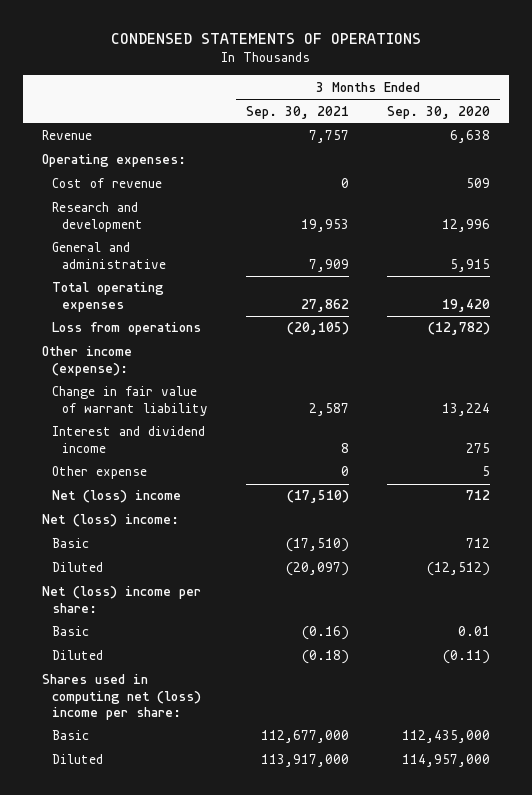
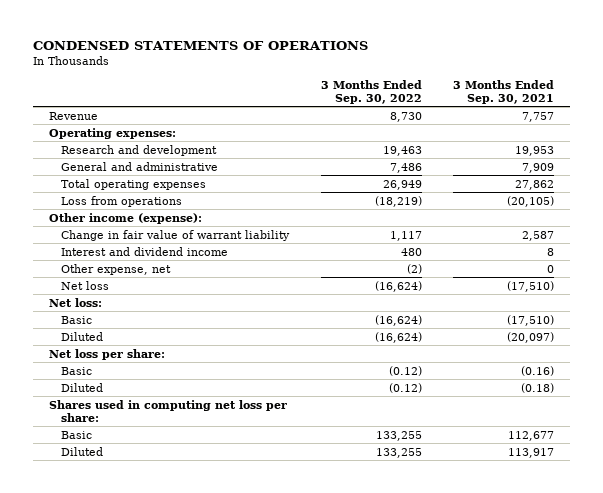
- | 3 Months Ended Sep. 30, 2021 | 3 Months Ended Sep. 30, 2020
+ | 3 Months Ended Sep. 30, 2022 | 3 Months Ended Sep. 30, 2021
- Cost of revenue | 0 | 509
- Other expense | 0 | 5
- Net (loss) income | (17,510) | 712
- Net (loss) income:
+ Other expense, net | (2) | 0
+ Net loss | (16,624) | (17,510)
+ Net loss:
- Net (loss) income per share:
+ Net loss per share:
- Shares used in computing net (loss) income per share:
- Basic | 112,677,000 | 112,435,000
- Diluted | 113,917,000 | 114,957,000
+ Shares used in computing net loss per share:
+ Basic | 133,255 | 112,677
+ Diluted | 133,255 | 113,917

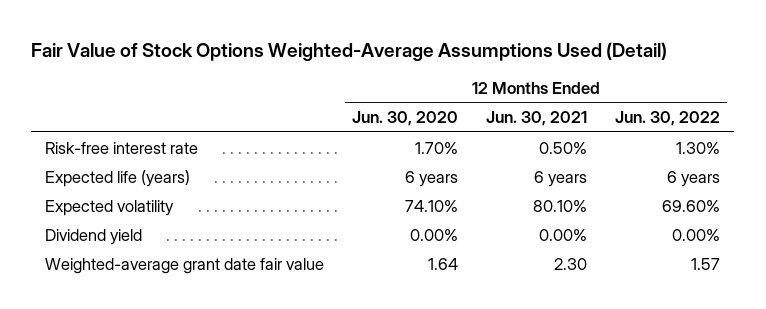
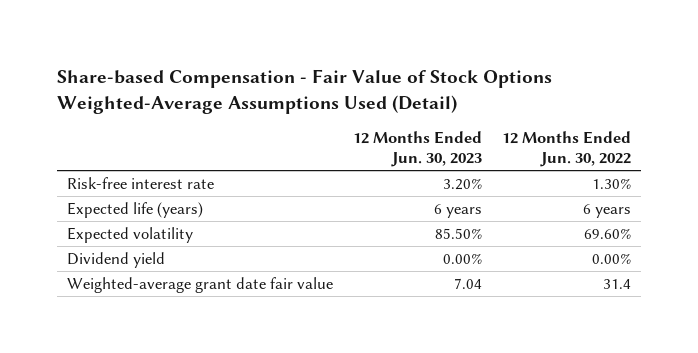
- Fair Value of Stock Options Weighted-Average Assumptions Used (Detail)
+ Share-based Compensation - Fair Value of Stock Options Weighted-Average Assumptions Used (Detail)
- | 12 Months Ended Jun. 30, 2020 | 12 Months Ended Jun. 30, 2021 | 12 Months Ended Jun. 30, 2022
+ | 12 Months Ended Jun. 30, 2023 | 12 Months Ended Jun. 30, 2022
- Weighted-average grant date fair value | 1.64 | 2.30 | 1.57
+ Weighted-average grant date fair value | 7.04 | 31.4

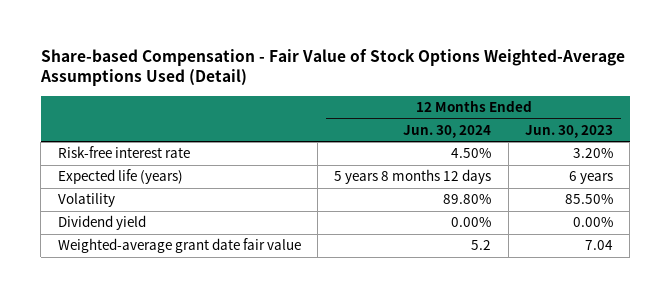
- | 12 Months Ended Jun. 30, 2023 | 12 Months Ended Jun. 30, 2022
+ | 12 Months Ended Jun. 30, 2024 | 12 Months Ended Jun. 30, 2023
- Expected volatility | 85.50% | 69.60%
+ Volatility | 89.80% | 85.50%

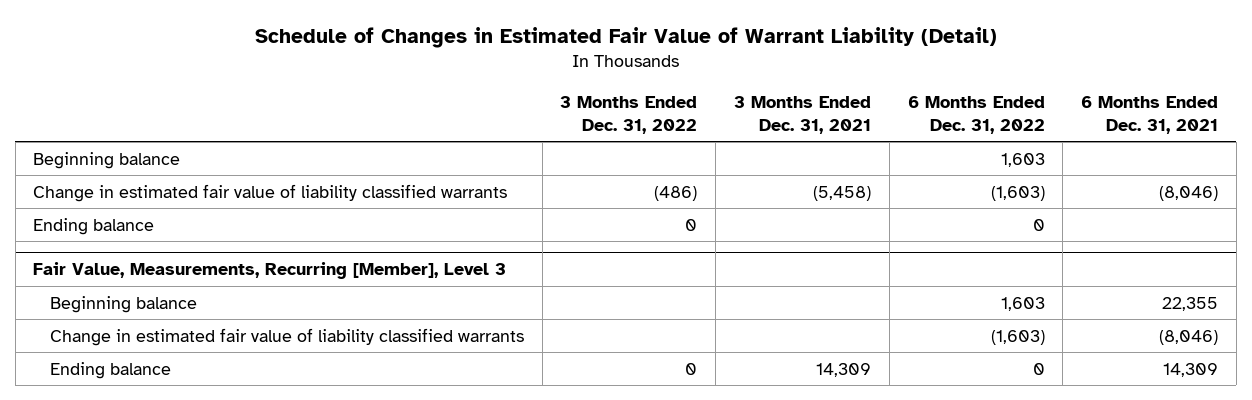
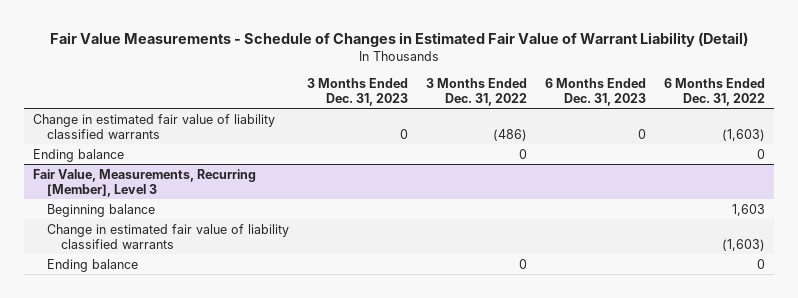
- Schedule of Changes in Estimated Fair Value of Warrant Liability (Detail)
+ Fair Value Measurements - Schedule of Changes in Estimated Fair Value of Warrant Liability (Detail)
- | 3 Months Ended Dec. 31, 2022 | 3 Months Ended Dec. 31, 2021 | 6 Months Ended Dec. 31, 2022 | 6 Months Ended Dec. 31, 2021
+ | 3 Months Ended Dec. 31, 2023 | 3 Months Ended Dec. 31, 2022 | 6 Months Ended Dec. 31, 2023 | 6 Months Ended Dec. 31, 2022
- Beginning balance | | | 1,603 |

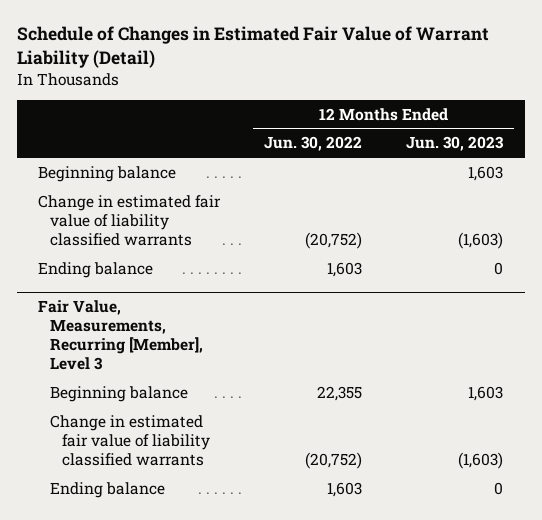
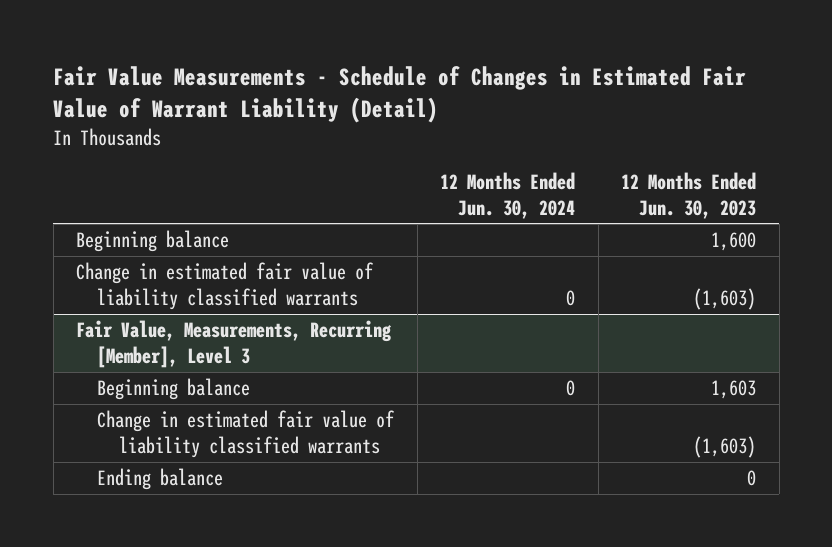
- Schedule of Changes in Estimated Fair Value of Warrant Liability (Detail)
+ Fair Value Measurements - Schedule of Changes in Estimated Fair Value of Warrant Liability (Detail)
- | 12 Months Ended Jun. 30, 2022 | 12 Months Ended Jun. 30, 2023
+ | 12 Months Ended Jun. 30, 2024 | 12 Months Ended Jun. 30, 2023
- Beginning balance | | 1,603
+ Beginning balance | | 1,600
- Ending balance | 1,603 | 0

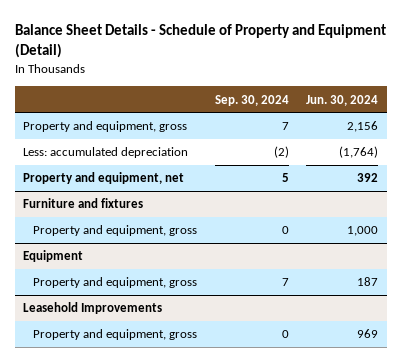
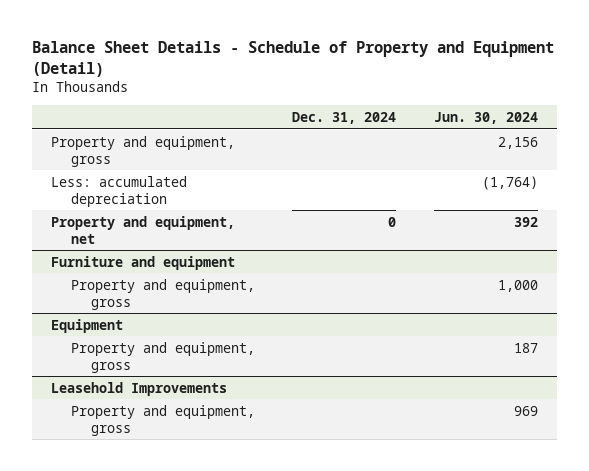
- | Sep. 30, 2024 | Jun. 30, 2024
+ | Dec. 31, 2024 | Jun. 30, 2024
- Furniture and fixtures
+ Furniture and equipment

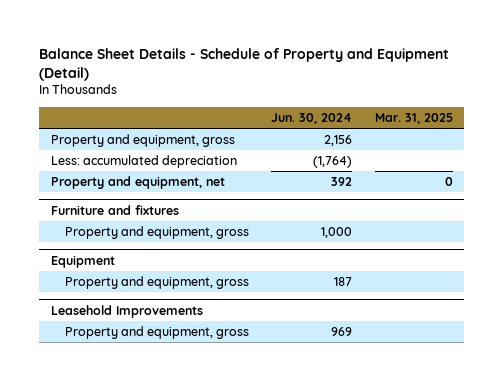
- | Dec. 31, 2024 | Jun. 30, 2024
+ | Jun. 30, 2024 | Mar. 31, 2025
- Furniture and equipment
+ Furniture and fixtures

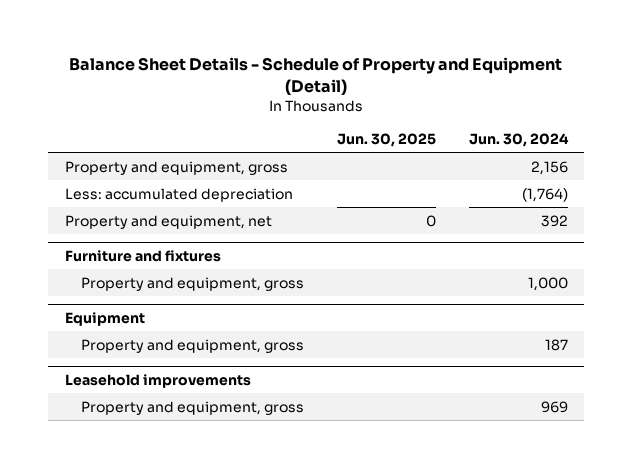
- | Jun. 30, 2024 | Mar. 31, 2025
+ | Jun. 30, 2025 | Jun. 30, 2024
- Leasehold Improvements
+ Leasehold improvements

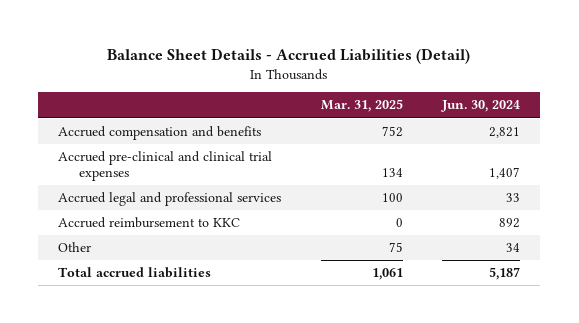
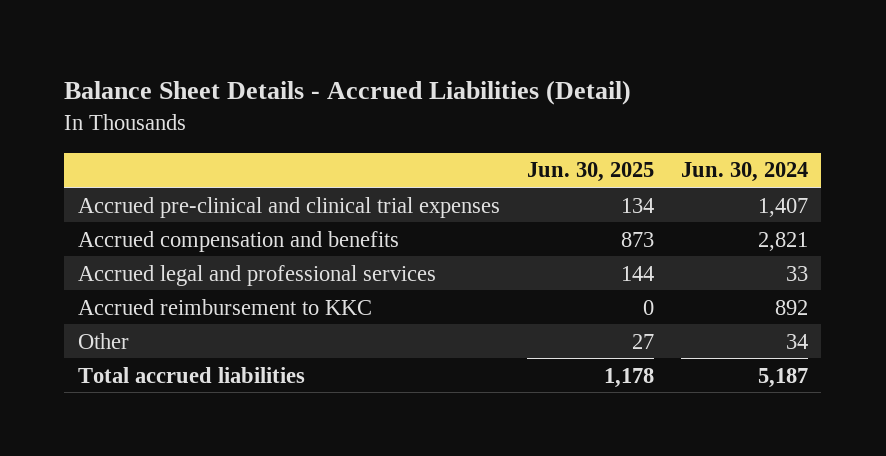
- | Mar. 31, 2025 | Jun. 30, 2024
+ | Jun. 30, 2025 | Jun. 30, 2024
moved down: Accrued compensation and benefits | 873 | 2,821

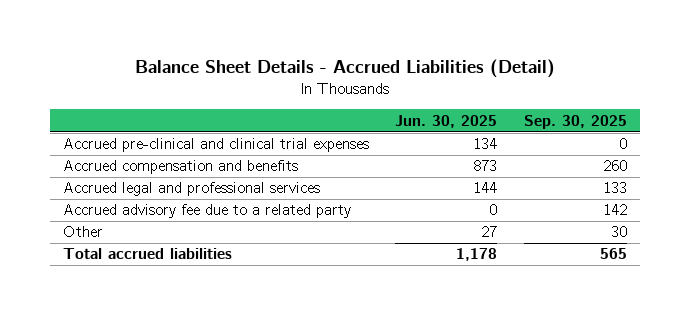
- | Jun. 30, 2025 | Jun. 30, 2024
+ | Jun. 30, 2025 | Sep. 30, 2025
- Accrued reimbursement to KKC | 0 | 892
+ Accrued advisory fee due to a related party | 0 | 142

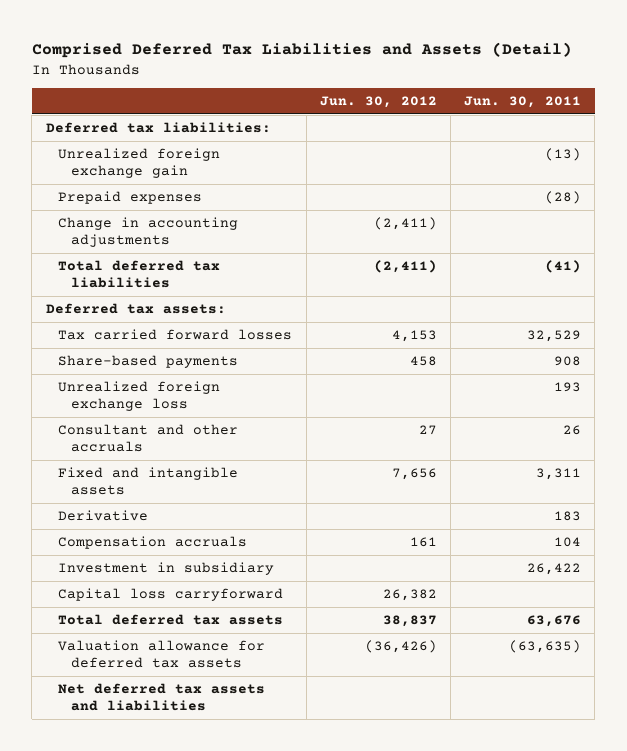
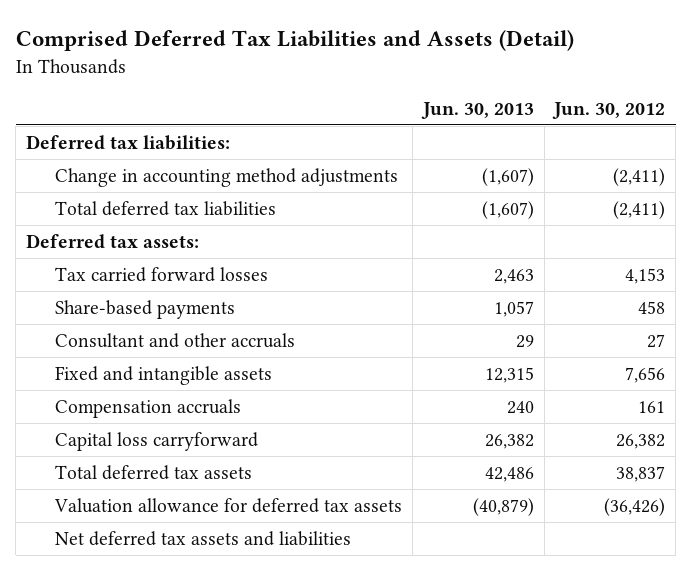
- | Jun. 30, 2012 | Jun. 30, 2011
+ | Jun. 30, 2013 | Jun. 30, 2012
- Unrealized foreign exchange gain | | (13)
- Prepaid expenses | | (28)
- Change in accounting adjustments | (2,411) |
+ Change in accounting method adjustments | (1,607) | (2,411)
- Unrealized foreign exchange loss | | 193
- Derivative | | 183
- Investment in subsidiary | | 26,422

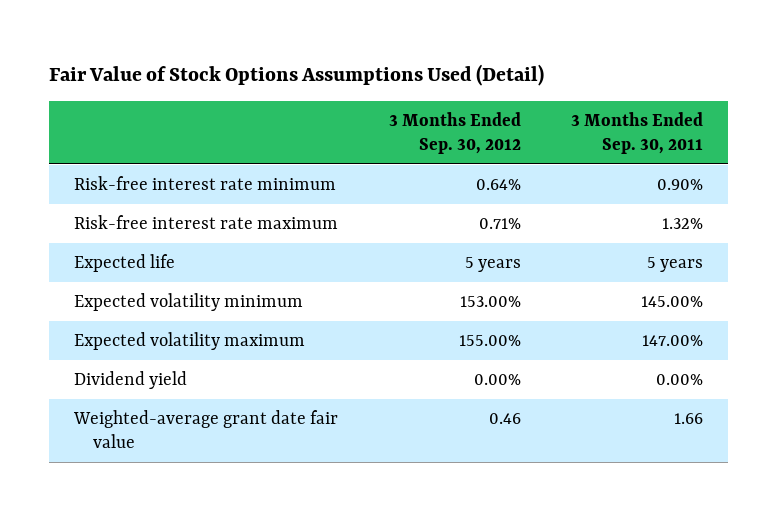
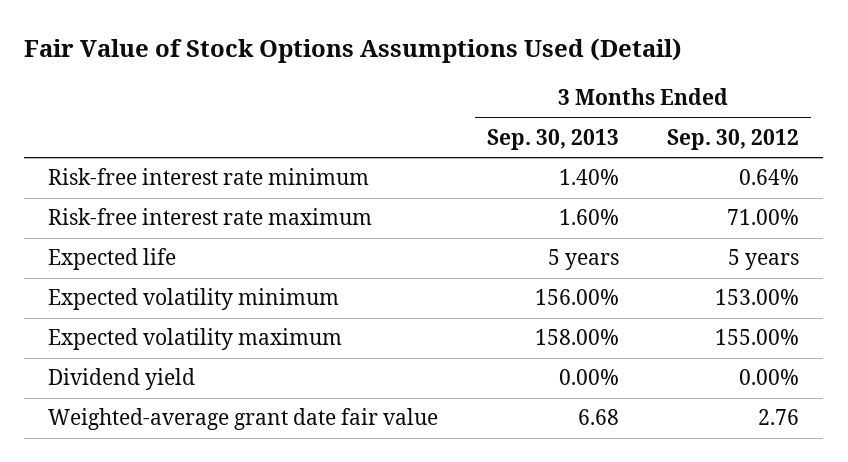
- | 3 Months Ended Sep. 30, 2012 | 3 Months Ended Sep. 30, 2011
+ | 3 Months Ended Sep. 30, 2013 | 3 Months Ended Sep. 30, 2012
- Risk-free interest rate maximum | 0.71% | 1.32%
+ Risk-free interest rate maximum | 1.60% | 71.00%
- Weighted-average grant date fair value | 0.46 | 1.66
+ Weighted-average grant date fair value | 6.68 | 2.76

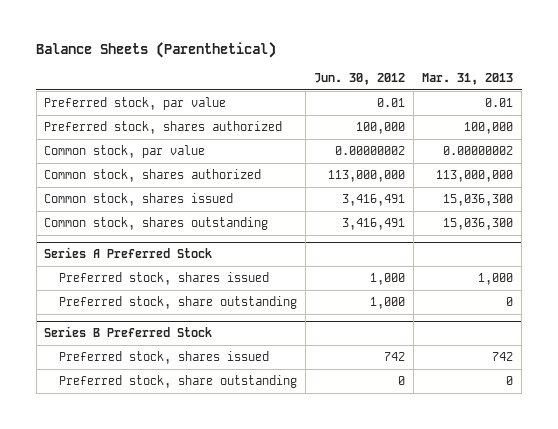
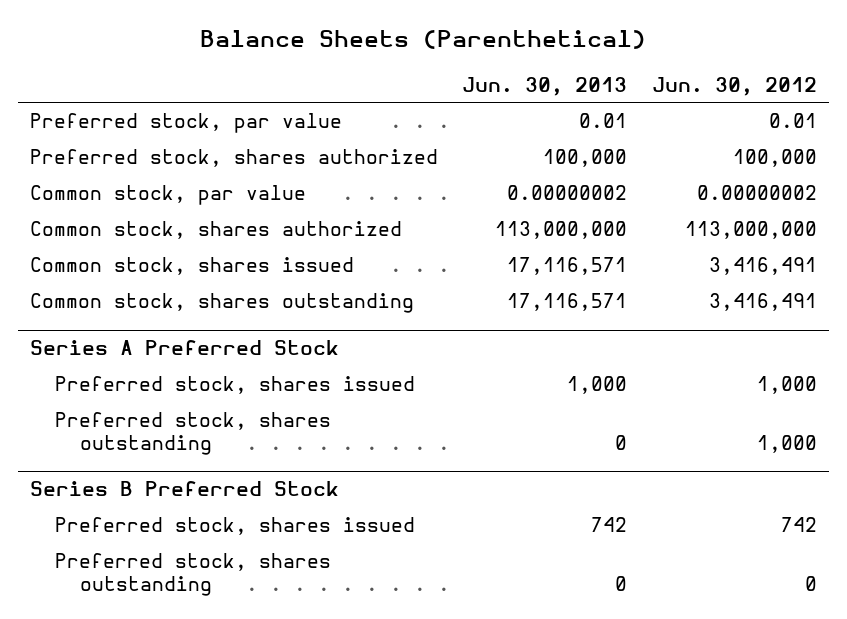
- | Jun. 30, 2012 | Mar. 31, 2013
+ | Jun. 30, 2013 | Jun. 30, 2012
@ Series A Preferred Stock
- Preferred stock, share outstanding | 1,000 | 0
+ Preferred stock, shares outstanding | 0 | 1,000
@ Series B Preferred Stock
- Preferred stock, share outstanding | 0 | 0
+ Preferred stock, shares outstanding | 0 | 0

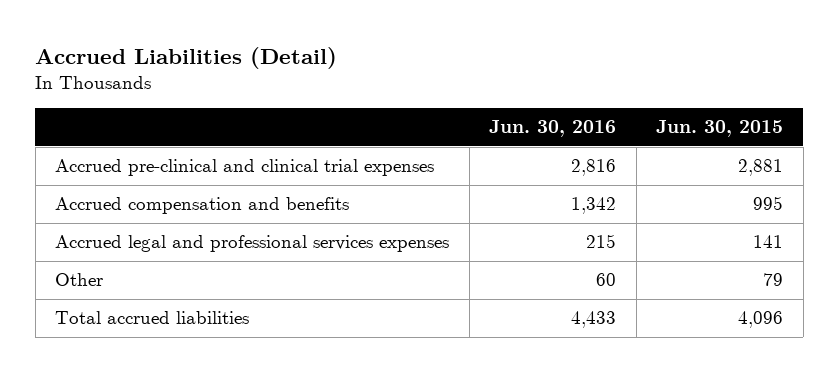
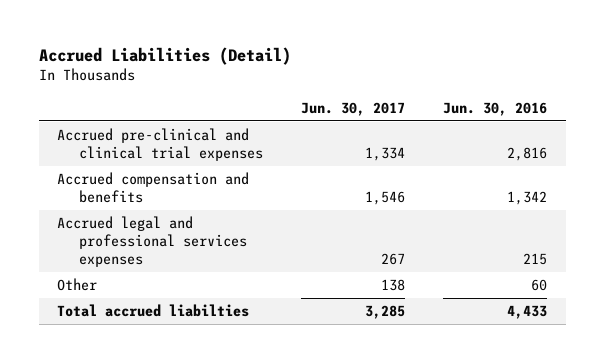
- | Jun. 30, 2016 | Jun. 30, 2015
+ | Jun. 30, 2017 | Jun. 30, 2016
- Total accrued liabilities | 4,433 | 4,096
+ Total accrued liabilties | 3,285 | 4,433

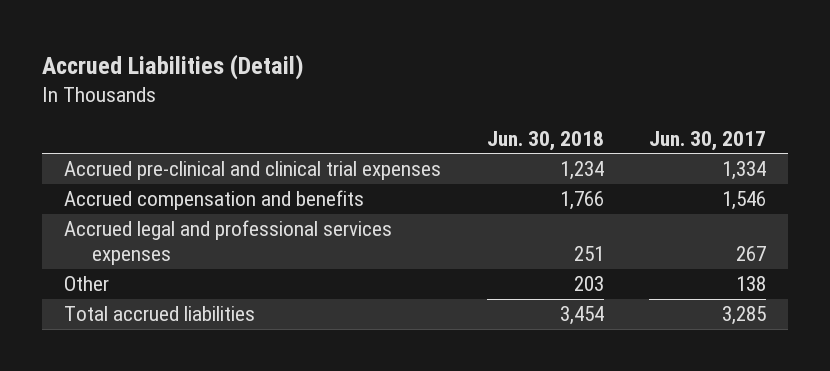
- | Jun. 30, 2017 | Jun. 30, 2016
+ | Jun. 30, 2018 | Jun. 30, 2017
- Total accrued liabilties | 3,285 | 4,433
+ Total accrued liabilities | 3,454 | 3,285

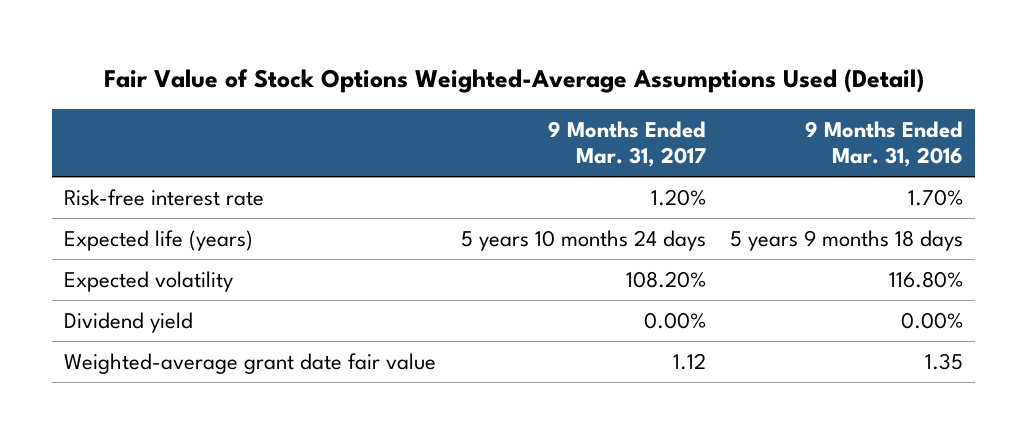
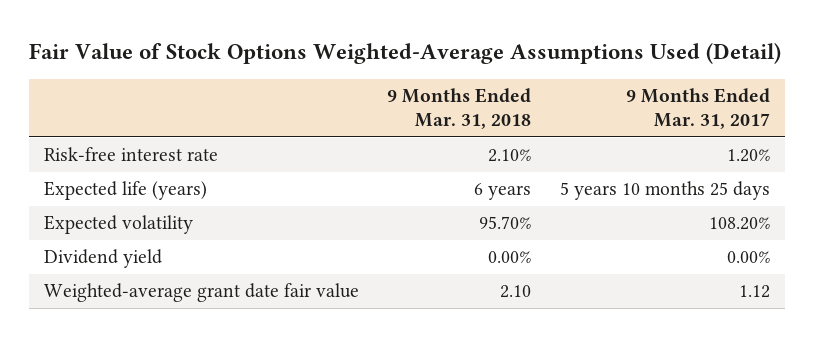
- | 9 Months Ended Mar. 31, 2017 | 9 Months Ended Mar. 31, 2016
+ | 9 Months Ended Mar. 31, 2018 | 9 Months Ended Mar. 31, 2017
- Expected life (years) | 5 years 10 months 24 days | 5 years 9 months 18 days
+ Expected life (years) | 6 years | 5 years 10 months 25 days

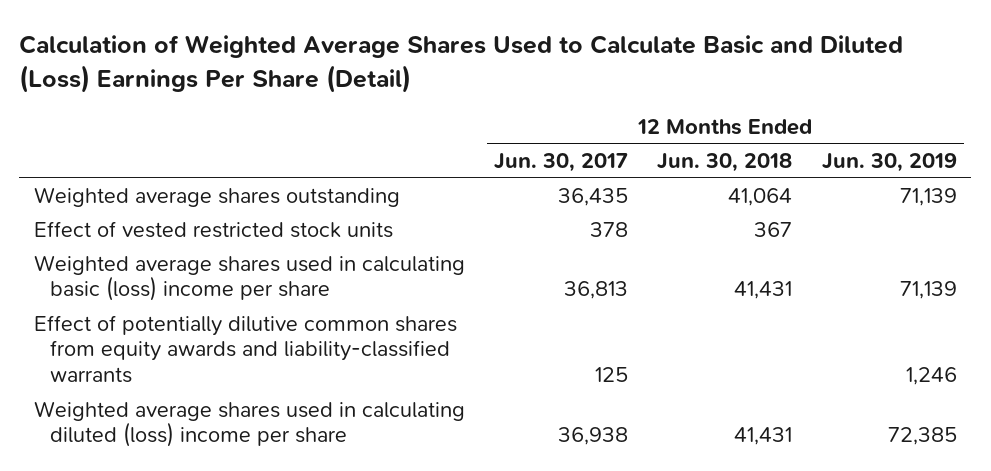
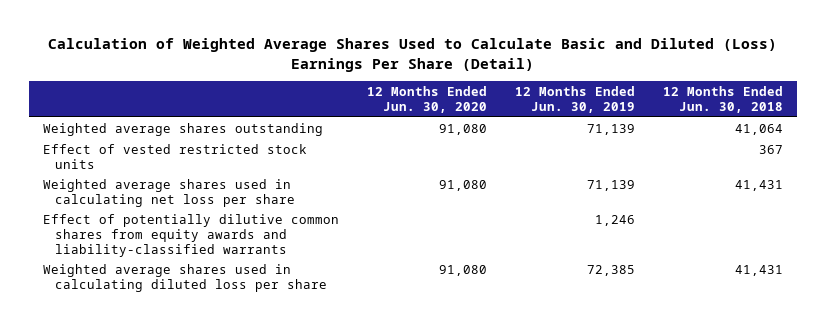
- | 12 Months Ended Jun. 30, 2017 | 12 Months Ended Jun. 30, 2018 | 12 Months Ended Jun. 30, 2019
+ | 12 Months Ended Jun. 30, 2020 | 12 Months Ended Jun. 30, 2019 | 12 Months Ended Jun. 30, 2018
- Weighted average shares used in calculating basic (loss) income per share | 36,813 | 41,431 | 71,139
+ Weighted average shares used in calculating net loss per share | 91,080 | 71,139 | 41,431
- Weighted average shares used in calculating diluted (loss) income per share | 36,938 | 41,431 | 72,385
+ Weighted average shares used in calculating diluted loss per share | 91,080 | 72,385 | 41,431

